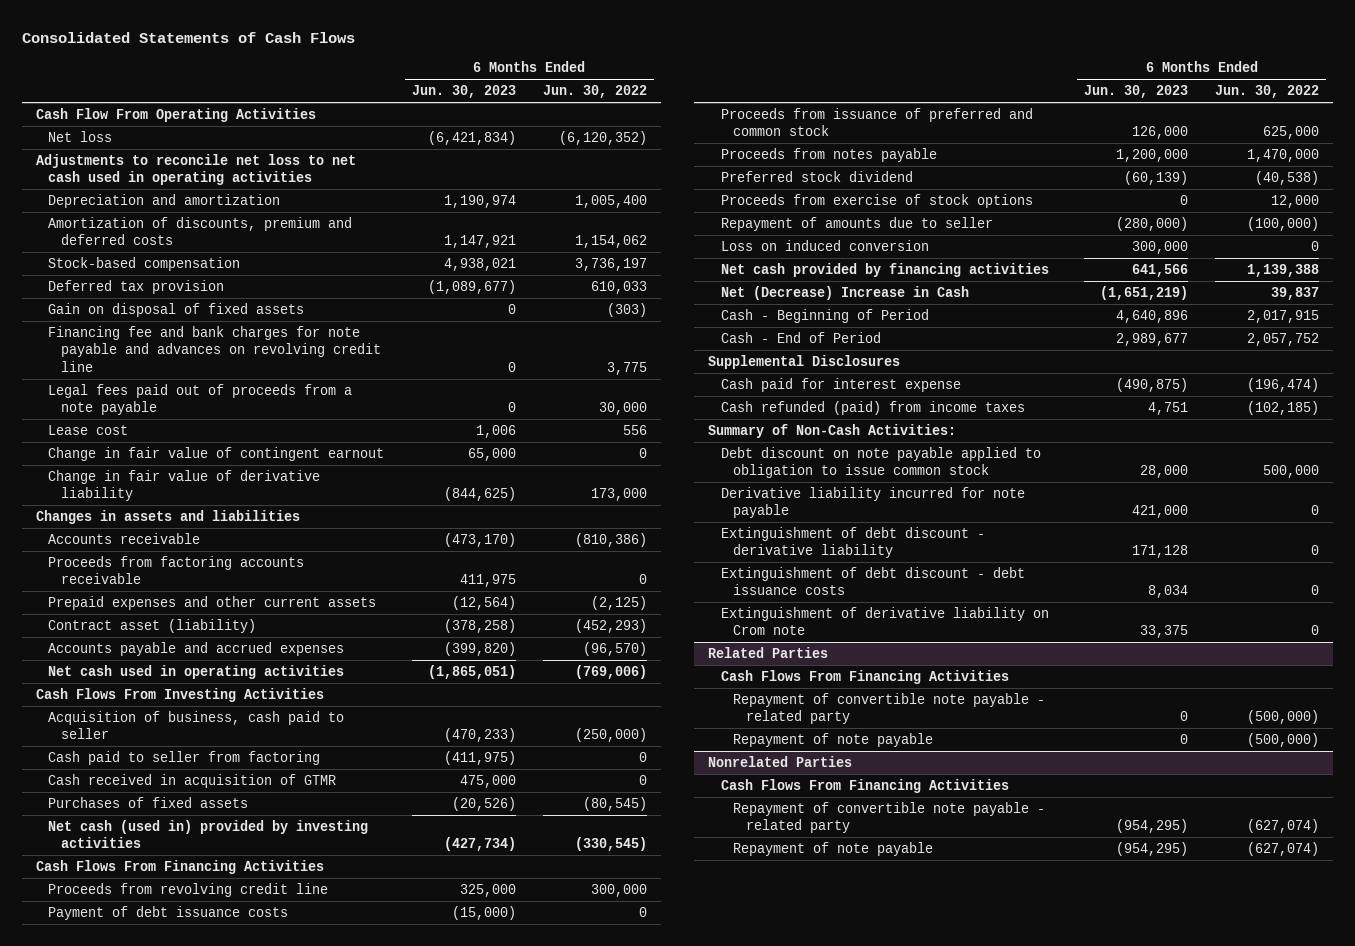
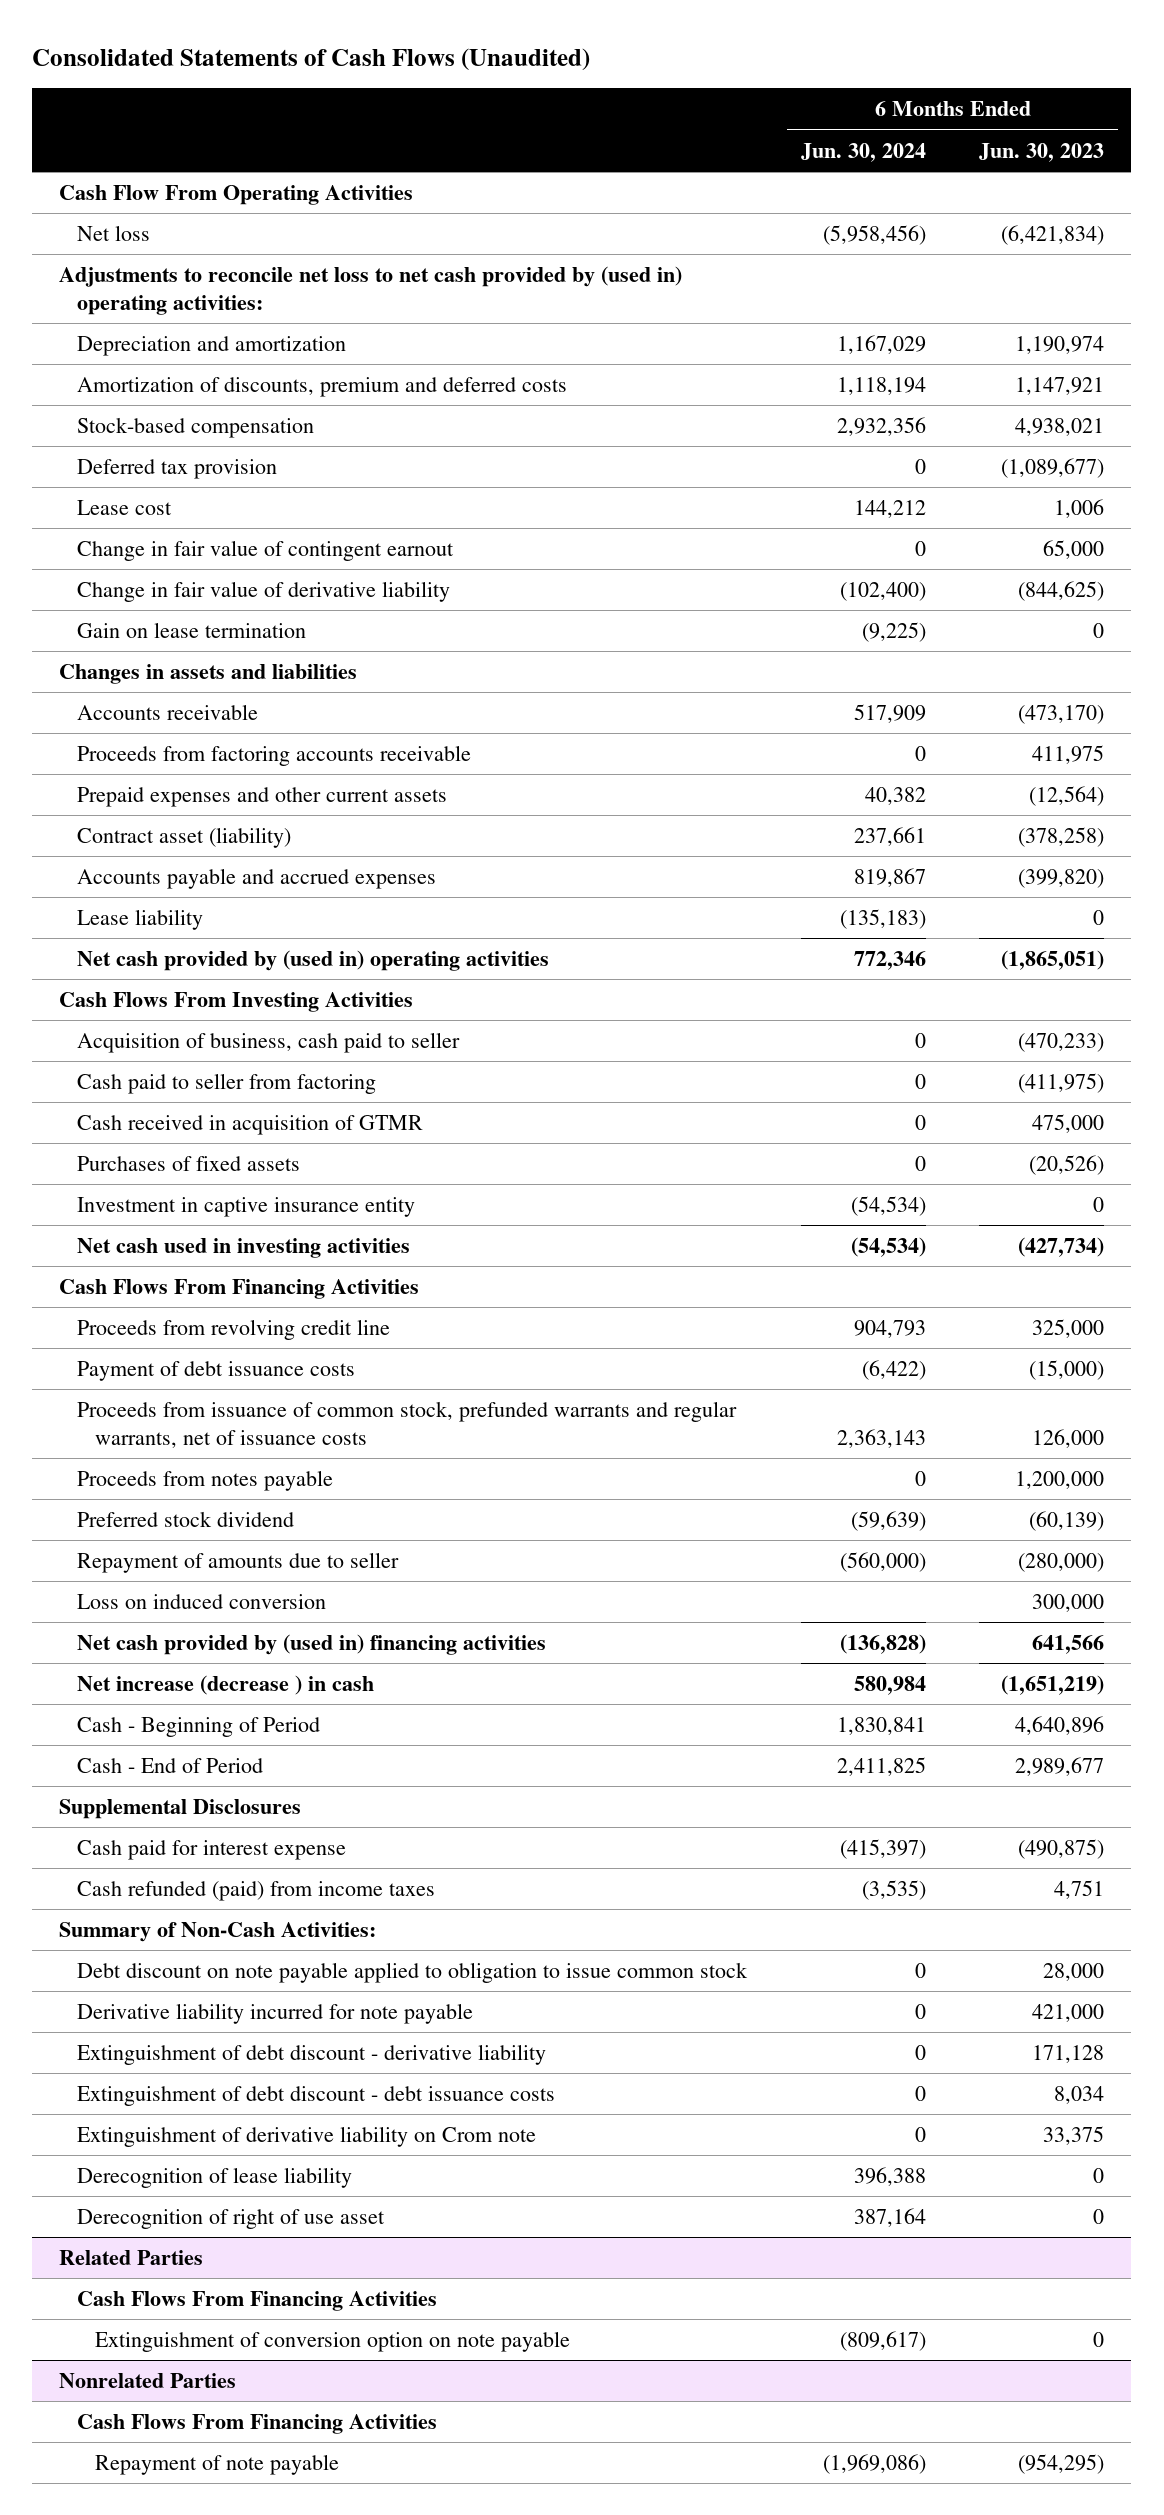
- Consolidated Statements of Cash Flows
+ Consolidated Statements of Cash Flows (Unaudited)
- | 6 Months Ended Jun. 30, 2023 | 6 Months Ended Jun. 30, 2022
+ | 6 Months Ended Jun. 30, 2024 | 6 Months Ended Jun. 30, 2023
- Adjustments to reconcile net loss to net cash used in operating activities
+ Adjustments to reconcile net loss to net cash provided by (used in) operating activities:
- Gain on disposal of fixed assets | 0 | (303)
- Financing fee and bank charges for note payable and advances on revolving credit line | 0 | 3,775
- Legal fees paid out of proceeds from a note payable | 0 | 30,000
+ Gain on lease termination | (9,225) | 0
- Net cash used in operating activities | (1,865,051) | (769,006)
+ Lease liability | (135,183) | 0
+ Net cash provided by (used in) operating activities | 772,346 | (1,865,051)
- Net cash (used in) provided by investing activities | (427,734) | (330,545)
+ Investment in captive insurance entity | (54,534) | 0
+ Net cash used in investing activities | (54,534) | (427,734)
- Proceeds from issuance of preferred and common stock | 126,000 | 625,000
+ Proceeds from issuance of common stock, prefunded warrants and regular warrants, net of issuance costs | 2,363,143 | 126,000
- Proceeds from exercise of stock options | 0 | 12,000
- Net cash provided by financing activities | 641,566 | 1,139,388
- Net (Decrease) Increase in Cash | (1,651,219) | 39,837
+ Net cash provided by (used in) financing activities | (136,828) | 641,566
+ Net increase (decrease ) in cash | 580,984 | (1,651,219)
+ Derecognition of lease liability | 396,388 | 0
+ Derecognition of right of use asset | 387,164 | 0
@ Related Parties
- Repayment of convertible note payable - related party | 0 | (500,000)
- Repayment of note payable | 0 | (500,000)
+ Extinguishment of conversion option on note payable | (809,617) | 0
@ Nonrelated Parties
- Repayment of convertible note payable - related party | (954,295) | (627,074)

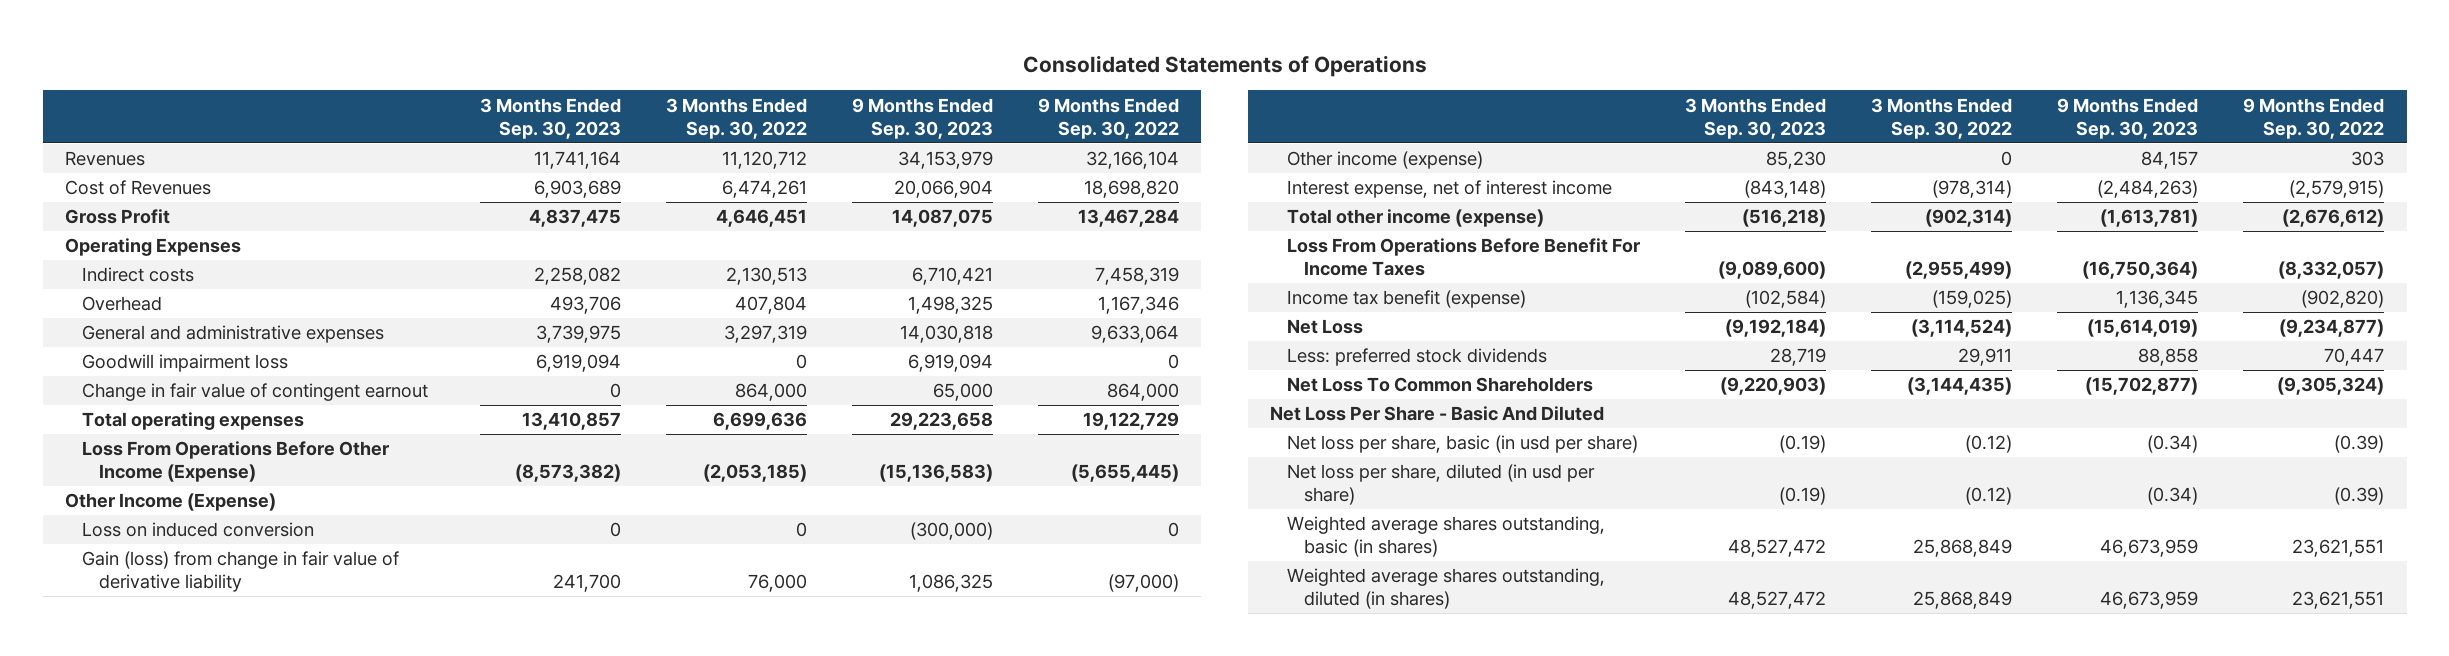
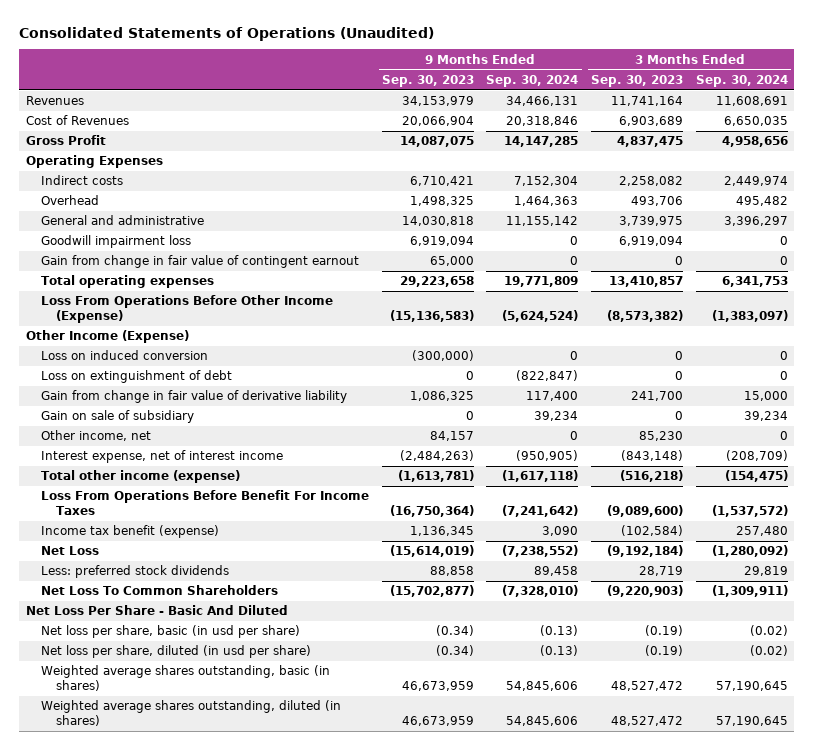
- Consolidated Statements of Operations
+ Consolidated Statements of Operations (Unaudited)
- | 3 Months Ended Sep. 30, 2023 | 3 Months Ended Sep. 30, 2022 | 9 Months Ended Sep. 30, 2023 | 9 Months Ended Sep. 30, 2022
+ | 9 Months Ended Sep. 30, 2023 | 9 Months Ended Sep. 30, 2024 | 3 Months Ended Sep. 30, 2023 | 3 Months Ended Sep. 30, 2024
- General and administrative expenses | 3,739,975 | 3,297,319 | 14,030,818 | 9,633,064
+ General and administrative | 14,030,818 | 11,155,142 | 3,739,975 | 3,396,297
- Change in fair value of contingent earnout | 0 | 864,000 | 65,000 | 864,000
+ Gain from change in fair value of contingent earnout | 65,000 | 0 | 0 | 0
- Gain (loss) from change in fair value of derivative liability | 241,700 | 76,000 | 1,086,325 | (97,000)
- Other income (expense) | 85,230 | 0 | 84,157 | 303
+ Loss on extinguishment of debt | 0 | (822,847) | 0 | 0
+ Gain from change in fair value of derivative liability | 1,086,325 | 117,400 | 241,700 | 15,000
+ Gain on sale of subsidiary | 0 | 39,234 | 0 | 39,234
+ Other income, net | 84,157 | 0 | 85,230 | 0

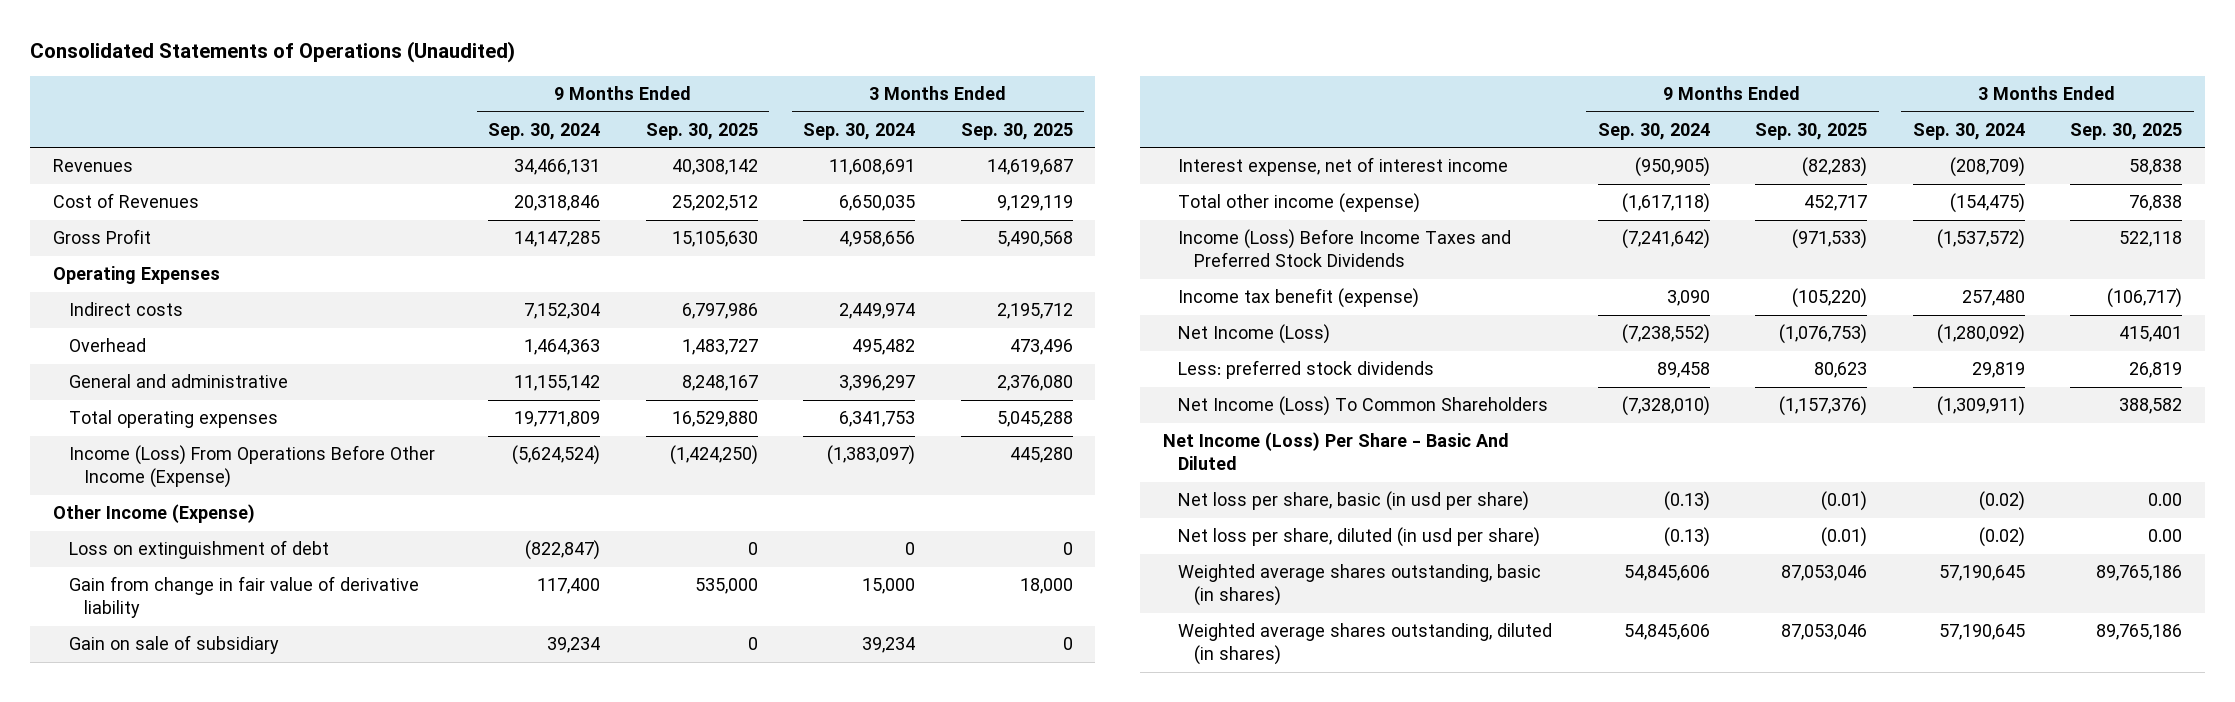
- | 9 Months Ended Sep. 30, 2023 | 9 Months Ended Sep. 30, 2024 | 3 Months Ended Sep. 30, 2023 | 3 Months Ended Sep. 30, 2024
+ | 9 Months Ended Sep. 30, 2024 | 9 Months Ended Sep. 30, 2025 | 3 Months Ended Sep. 30, 2024 | 3 Months Ended Sep. 30, 2025
- Goodwill impairment loss | 6,919,094 | 0 | 6,919,094 | 0
- Gain from change in fair value of contingent earnout | 65,000 | 0 | 0 | 0
- Loss From Operations Before Other Income (Expense) | (15,136,583) | (5,624,524) | (8,573,382) | (1,383,097)
+ Income (Loss) From Operations Before Other Income (Expense) | (5,624,524) | (1,424,250) | (1,383,097) | 445,280
- Loss on induced conversion | (300,000) | 0 | 0 | 0
- Other income, net | 84,157 | 0 | 85,230 | 0
- Loss From Operations Before Benefit For Income Taxes | (16,750,364) | (7,241,642) | (9,089,600) | (1,537,572)
+ Income (Loss) Before Income Taxes and Preferred Stock Dividends | (7,241,642) | (971,533) | (1,537,572) | 522,118
- Net Loss | (15,614,019) | (7,238,552) | (9,192,184) | (1,280,092)
+ Net Income (Loss) | (7,238,552) | (1,076,753) | (1,280,092) | 415,401
- Net Loss To Common Shareholders | (15,702,877) | (7,328,010) | (9,220,903) | (1,309,911)
- Net Loss Per Share - Basic And Diluted
+ Net Income (Loss) To Common Shareholders | (7,328,010) | (1,157,376) | (1,309,911) | 388,582
+ Net Income (Loss) Per Share - Basic And Diluted

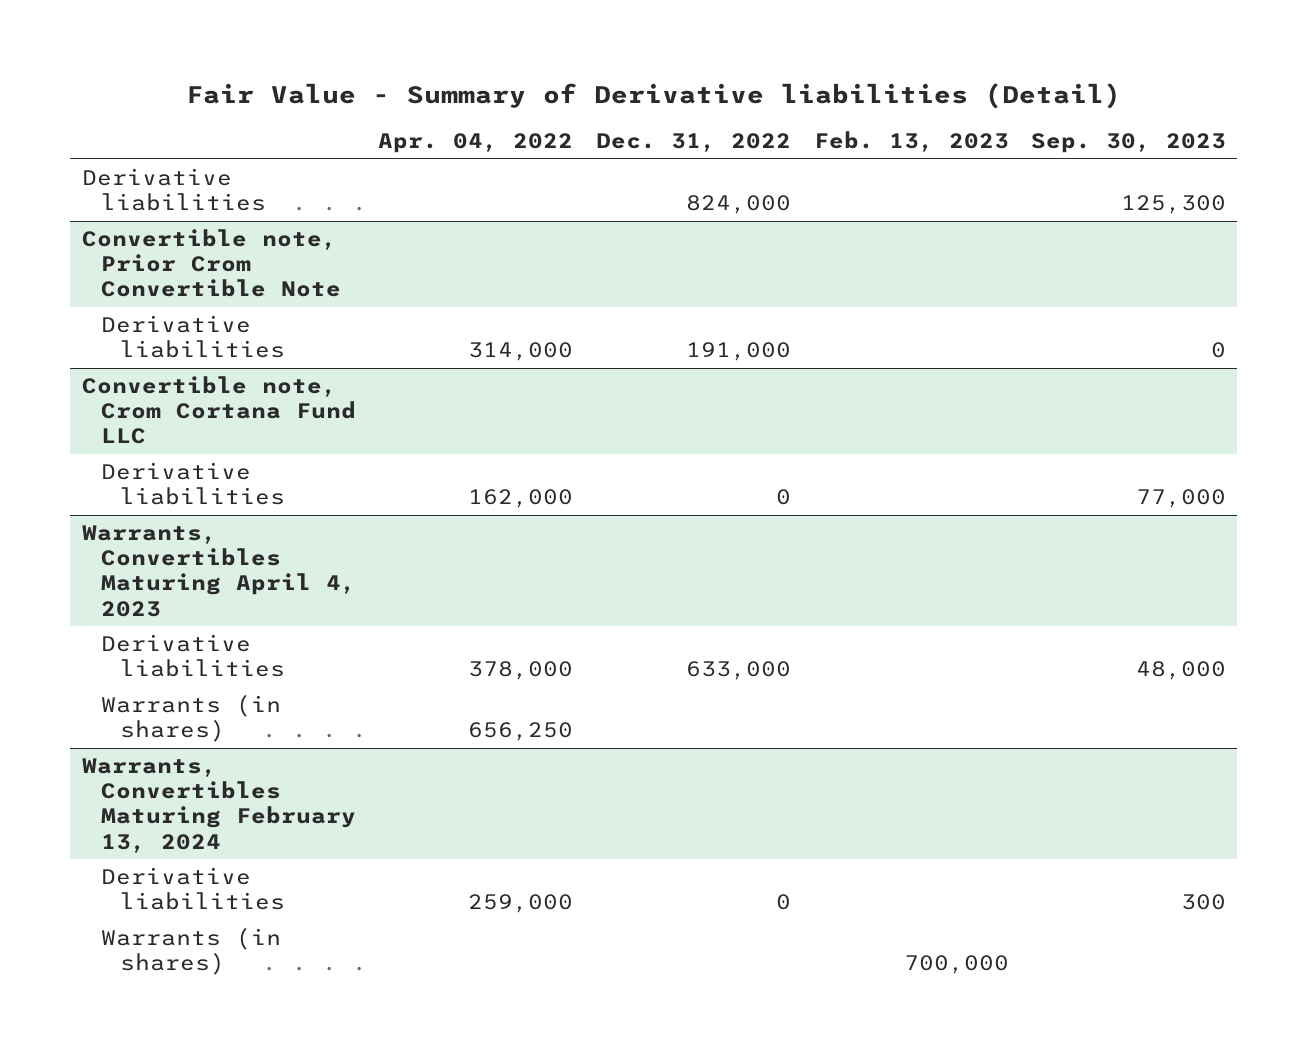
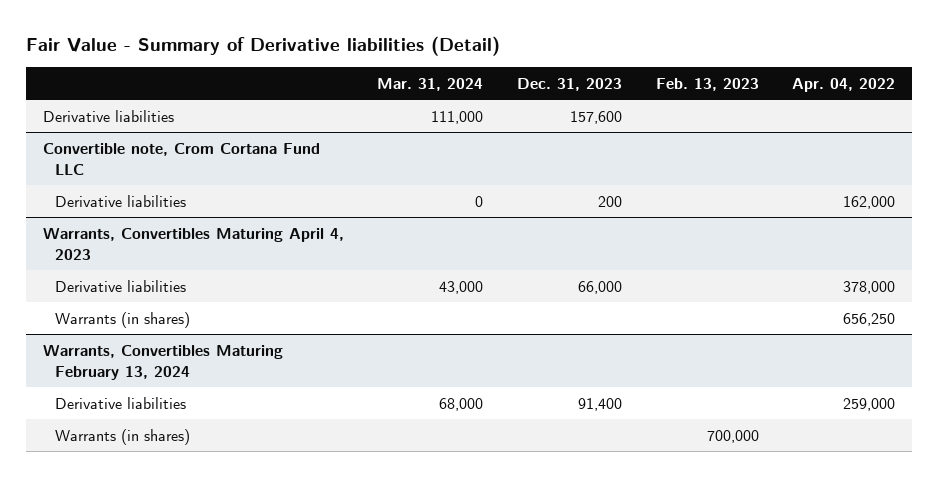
- | Apr. 04, 2022 | Dec. 31, 2022 | Feb. 13, 2023 | Sep. 30, 2023
+ | Mar. 31, 2024 | Dec. 31, 2023 | Feb. 13, 2023 | Apr. 04, 2022
- Convertible note, Prior Crom Convertible Note
- Derivative liabilities | 314,000 | 191,000 | | 0

